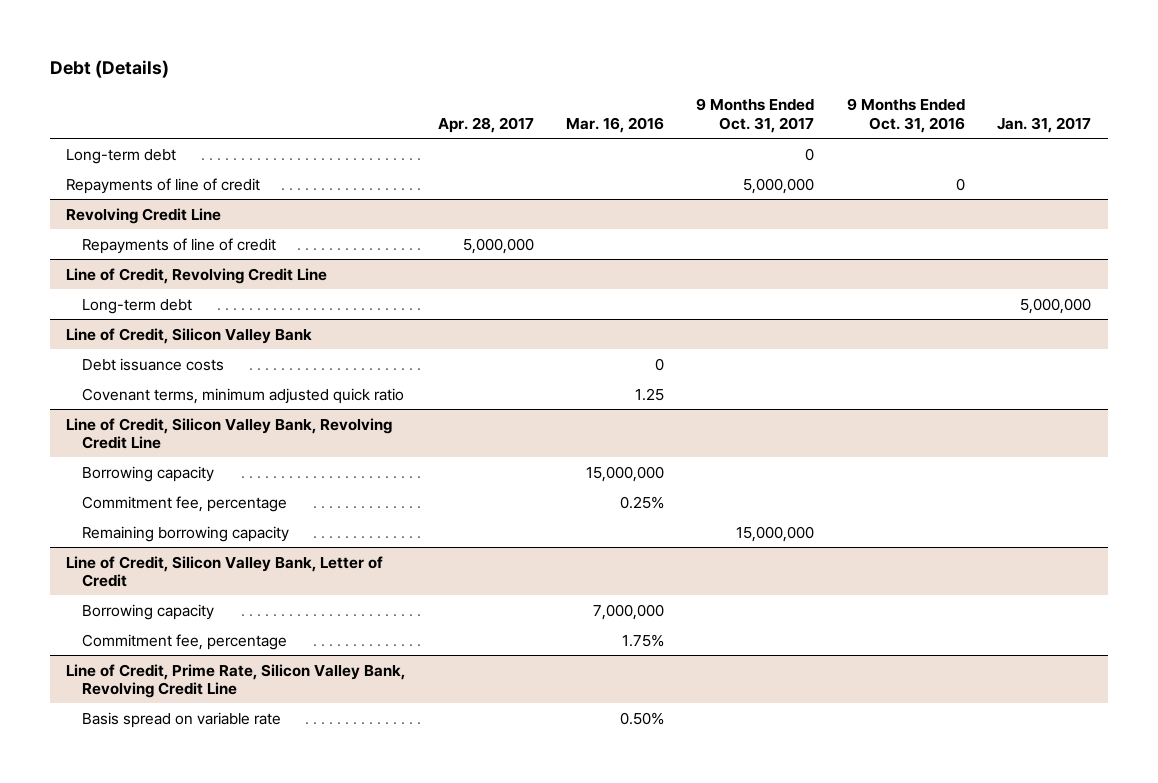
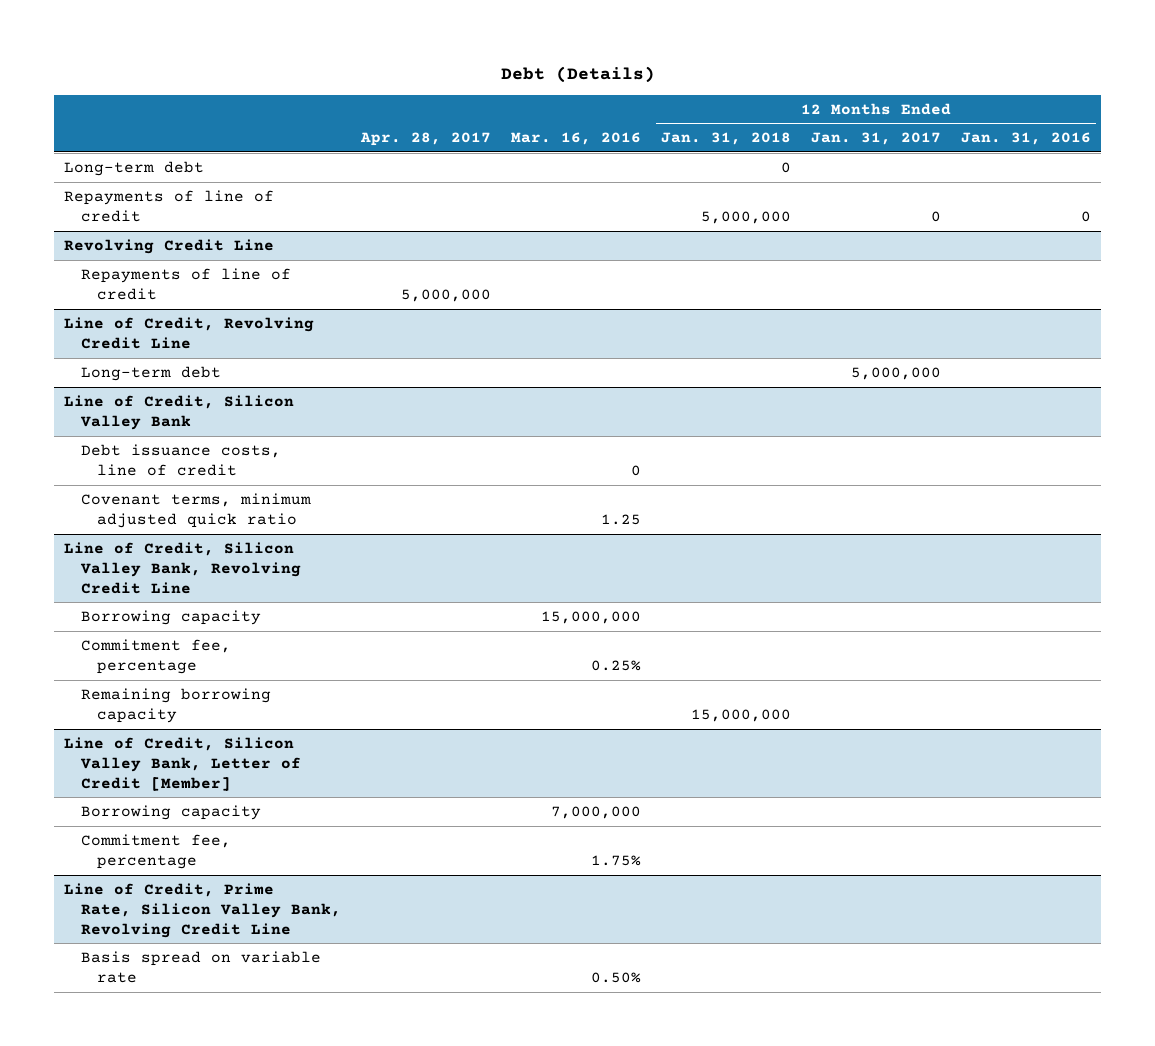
- | Apr. 28, 2017 | Mar. 16, 2016 | 9 Months Ended Oct. 31, 2017 | 9 Months Ended Oct. 31, 2016 | Jan. 31, 2017
+ | Apr. 28, 2017 | Mar. 16, 2016 | 12 Months Ended Jan. 31, 2018 | 12 Months Ended Jan. 31, 2017 | 12 Months Ended Jan. 31, 2016
@ Line of Credit, Silicon Valley Bank
- Debt issuance costs | | 0 | | |
+ Debt issuance costs, line of credit | | 0 | | |
- Line of Credit, Silicon Valley Bank, Letter of Credit
+ Line of Credit, Silicon Valley Bank, Letter of Credit [Member]

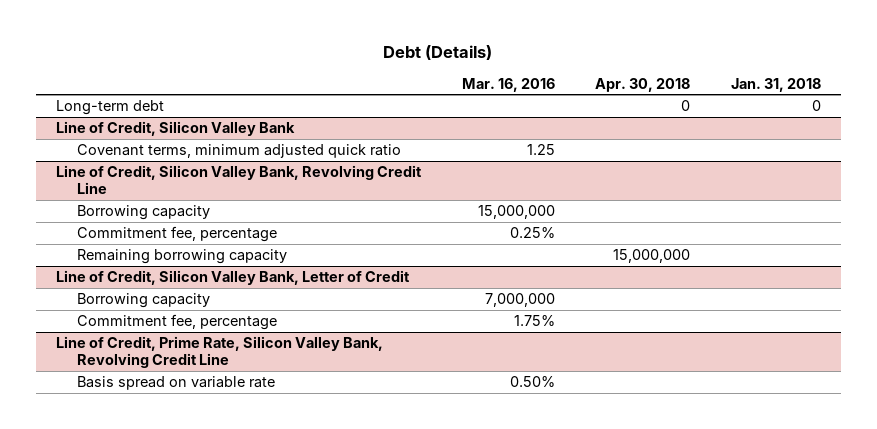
- | Apr. 28, 2017 | Mar. 16, 2016 | 12 Months Ended Jan. 31, 2018 | 12 Months Ended Jan. 31, 2017 | 12 Months Ended Jan. 31, 2016
+ | Mar. 16, 2016 | Apr. 30, 2018 | Jan. 31, 2018
- Repayments of line of credit | | | 5,000,000 | 0 | 0
- Revolving Credit Line
- Repayments of line of credit | 5,000,000 | | | |
- Line of Credit, Revolving Credit Line
- Long-term debt | | | | 5,000,000 |
@ Line of Credit, Silicon Valley Bank
- Debt issuance costs, line of credit | | 0 | | |
- Line of Credit, Silicon Valley Bank, Letter of Credit [Member]
+ Line of Credit, Silicon Valley Bank, Letter of Credit

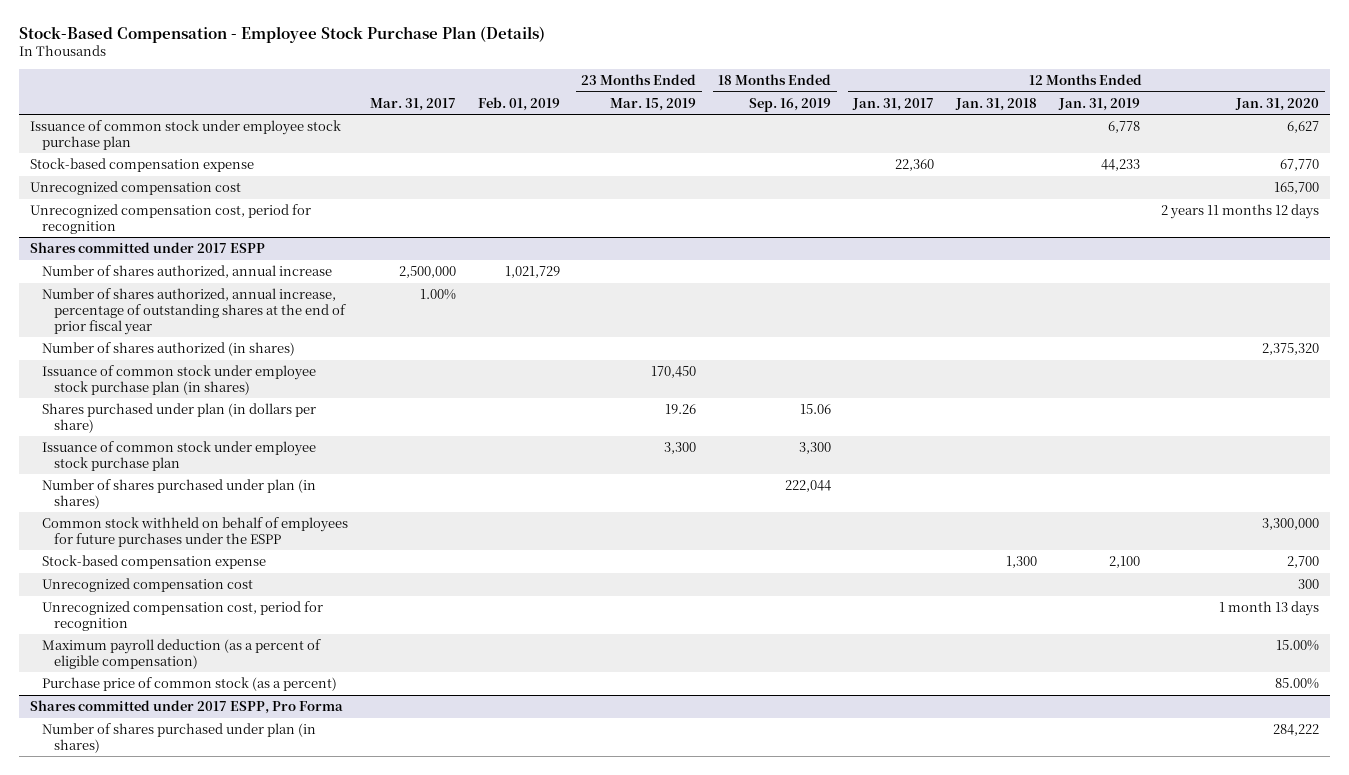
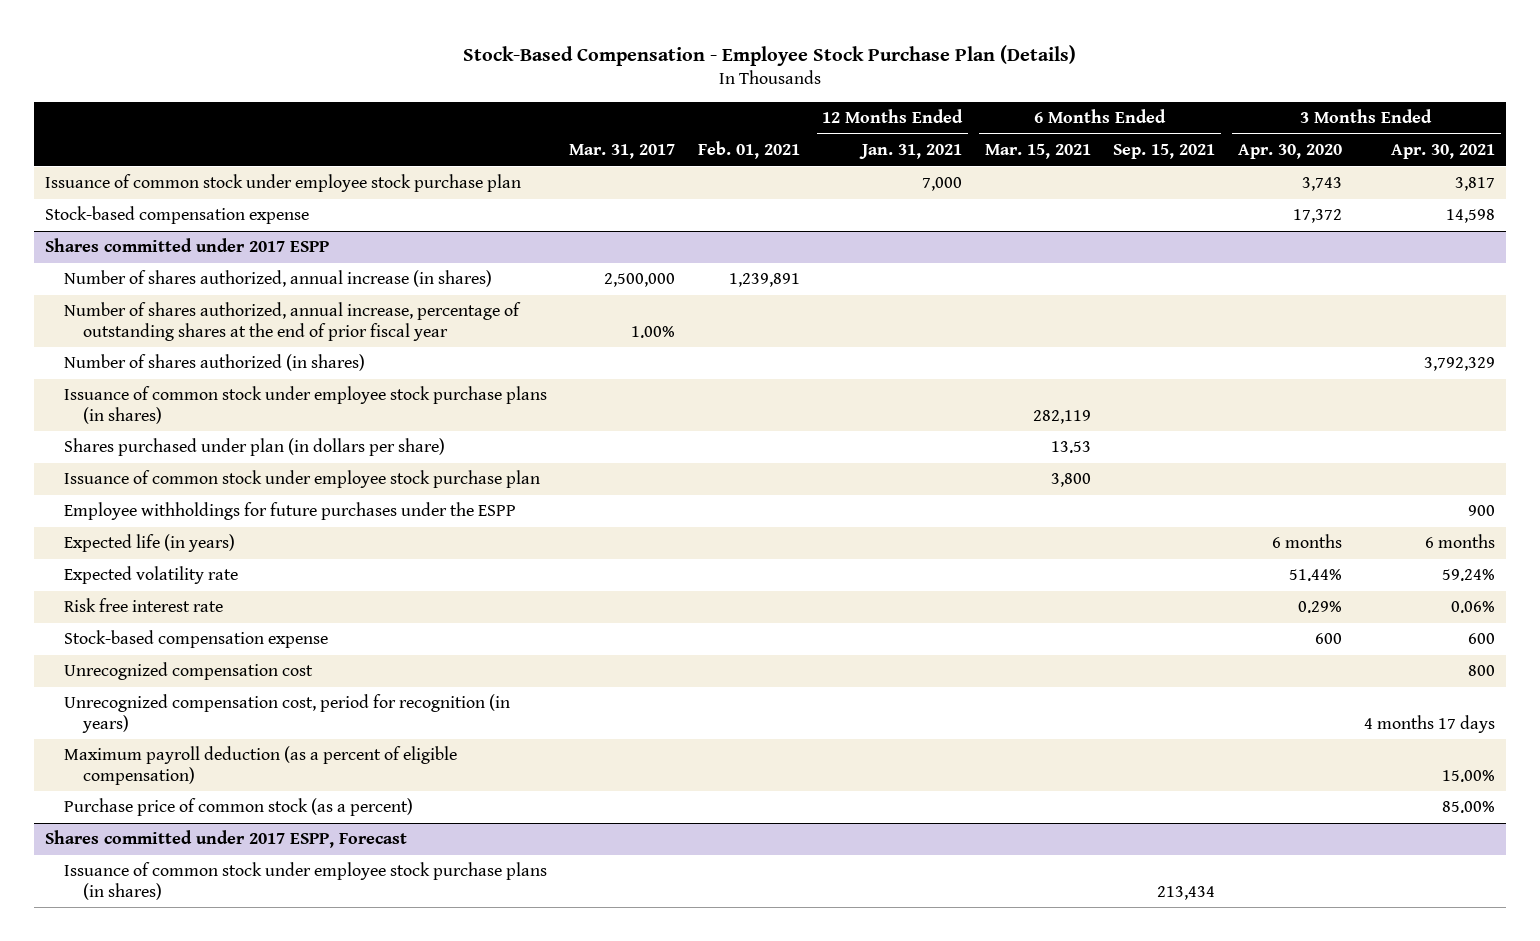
- | Mar. 31, 2017 | Feb. 01, 2019 | 23 Months Ended Mar. 15, 2019 | 18 Months Ended Sep. 16, 2019 | 12 Months Ended Jan. 31, 2017 | 12 Months Ended Jan. 31, 2018 | 12 Months Ended Jan. 31, 2019 | 12 Months Ended Jan. 31, 2020
+ | Mar. 31, 2017 | Feb. 01, 2021 | 12 Months Ended Jan. 31, 2021 | 6 Months Ended Mar. 15, 2021 | 6 Months Ended Sep. 15, 2021 | 3 Months Ended Apr. 30, 2020 | 3 Months Ended Apr. 30, 2021
- Unrecognized compensation cost | | | | | | | | 165,700
- Unrecognized compensation cost, period for recognition | | | | | | | | 2 years 11 months 12 days
@ Shares committed under 2017 ESPP
- Number of shares authorized, annual increase | 2,500,000 | 1,021,729 | | | | | |
+ Number of shares authorized, annual increase (in shares) | 2,500,000 | 1,239,891 | | | | |
- Issuance of common stock under employee stock purchase plan (in shares) | | | 170,450 | | | | |
+ Issuance of common stock under employee stock purchase plans (in shares) | | | | 282,119 | | |
- Number of shares purchased under plan (in shares) | | | | 222,044 | | | |
- Common stock withheld on behalf of employees for future purchases under the ESPP | | | | | | | | 3,300,000
+ Employee withholdings for future purchases under the ESPP | | | | | | | 900
+ Expected life (in years) | | | | | | 6 months | 6 months
+ Expected volatility rate | | | | | | 51.44% | 59.24%
+ Risk free interest rate | | | | | | 0.29% | 0.06%
- Unrecognized compensation cost, period for recognition | | | | | | | | 1 month 13 days
+ Unrecognized compensation cost, period for recognition (in years) | | | | | | | 4 months 17 days
- Shares committed under 2017 ESPP, Pro Forma
- Number of shares purchased under plan (in shares) | | | | | | | | 284,222
+ Shares committed under 2017 ESPP, Forecast
+ Issuance of common stock under employee stock purchase plans (in shares) | | | | | 213,434 | |

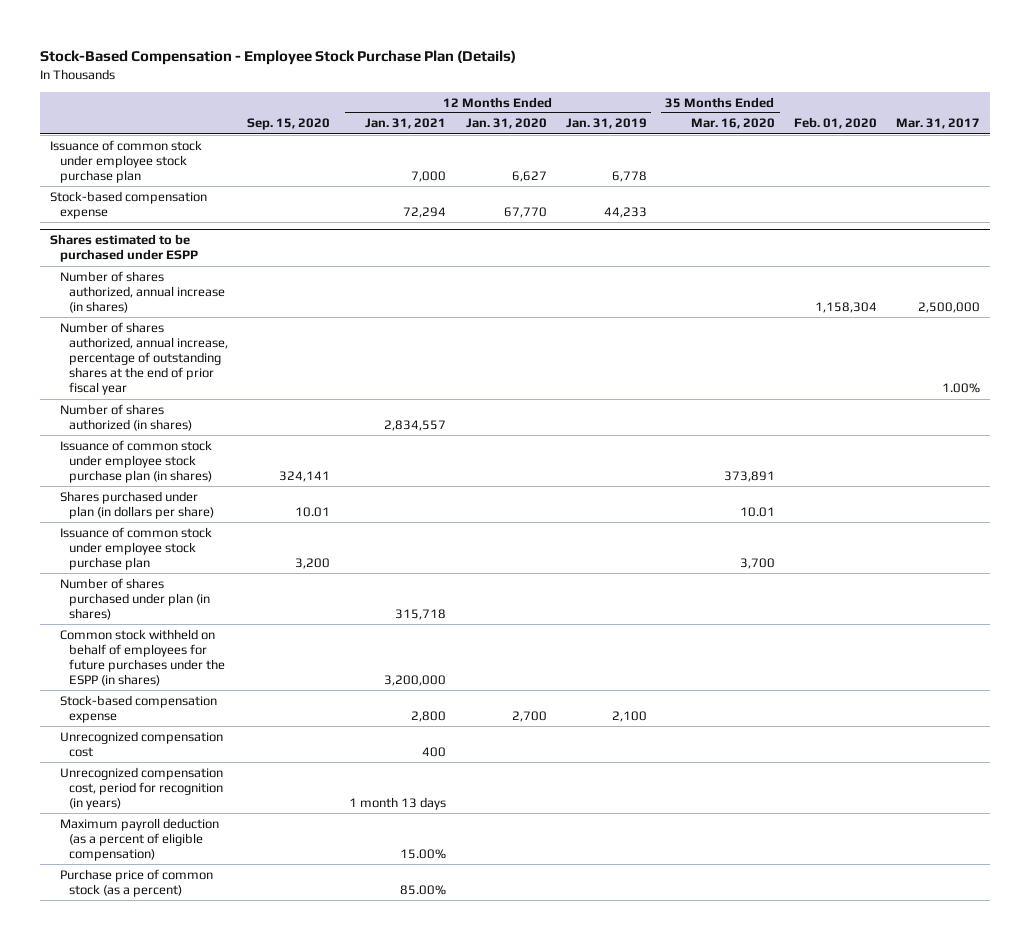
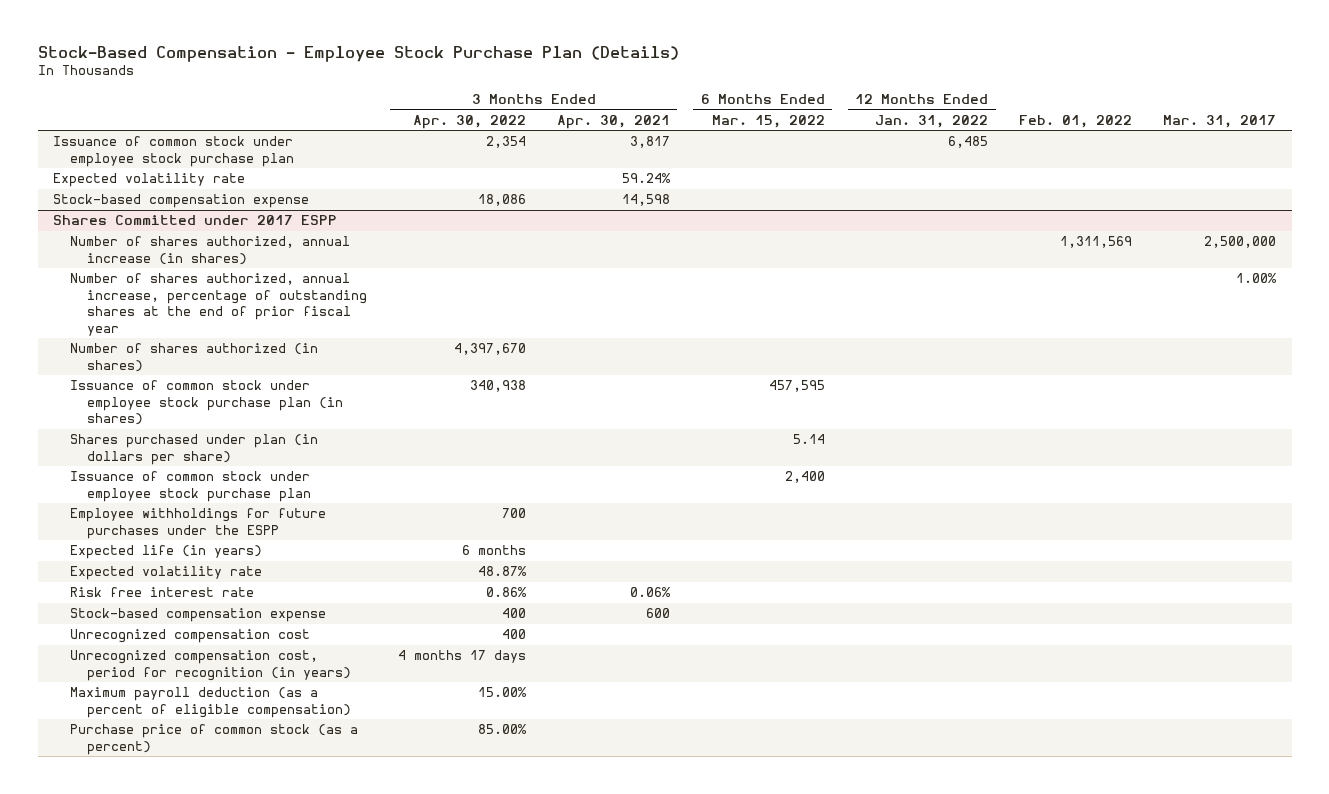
- | Sep. 15, 2020 | 12 Months Ended Jan. 31, 2021 | 12 Months Ended Jan. 31, 2020 | 12 Months Ended Jan. 31, 2019 | 35 Months Ended Mar. 16, 2020 | Feb. 01, 2020 | Mar. 31, 2017
+ | 3 Months Ended Apr. 30, 2022 | 3 Months Ended Apr. 30, 2021 | 6 Months Ended Mar. 15, 2022 | 12 Months Ended Jan. 31, 2022 | Feb. 01, 2022 | Mar. 31, 2017
+ Expected volatility rate | | 59.24% | | | |
- Shares estimated to be purchased under ESPP
+ Shares Committed under 2017 ESPP
- Number of shares purchased under plan (in shares) | | 315,718 | | | | |
- Common stock withheld on behalf of employees for future purchases under the ESPP (in shares) | | 3,200,000 | | | | |
+ Employee withholdings for future purchases under the ESPP | 700 | | | | |
+ Expected life (in years) | 6 months | | | | |
+ Expected volatility rate | 48.87% | | | | |
+ Risk free interest rate | 0.86% | 0.06% | | | |

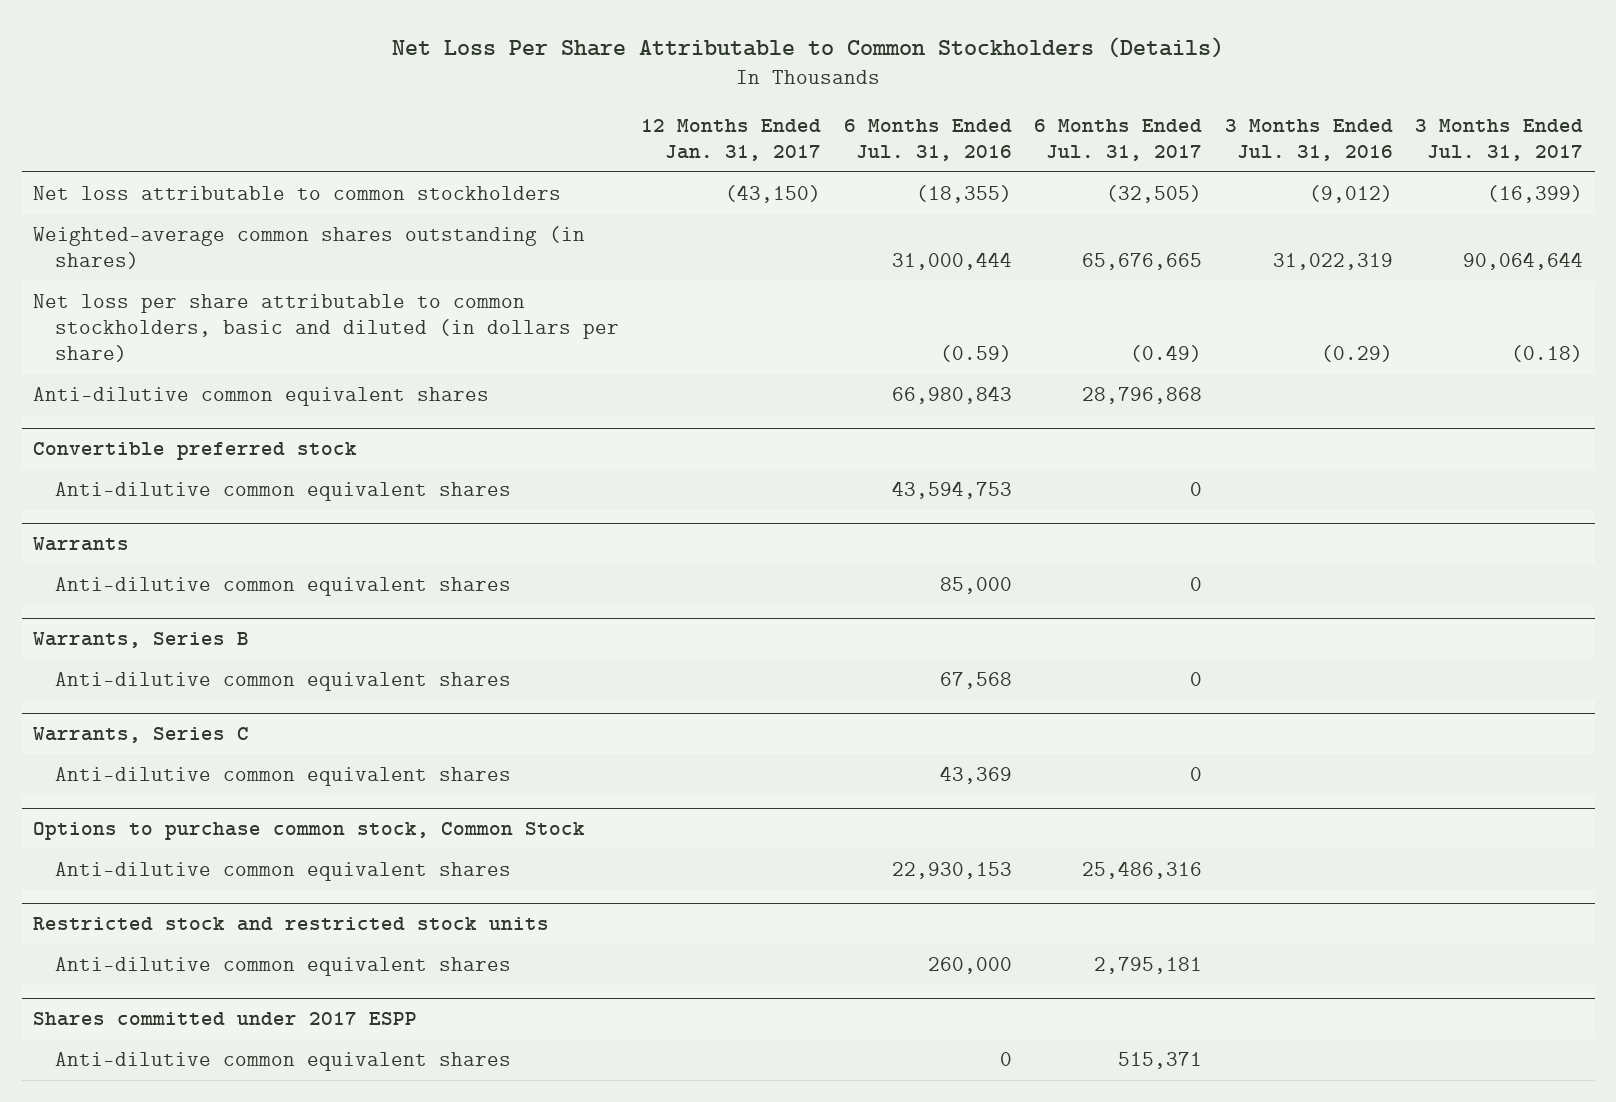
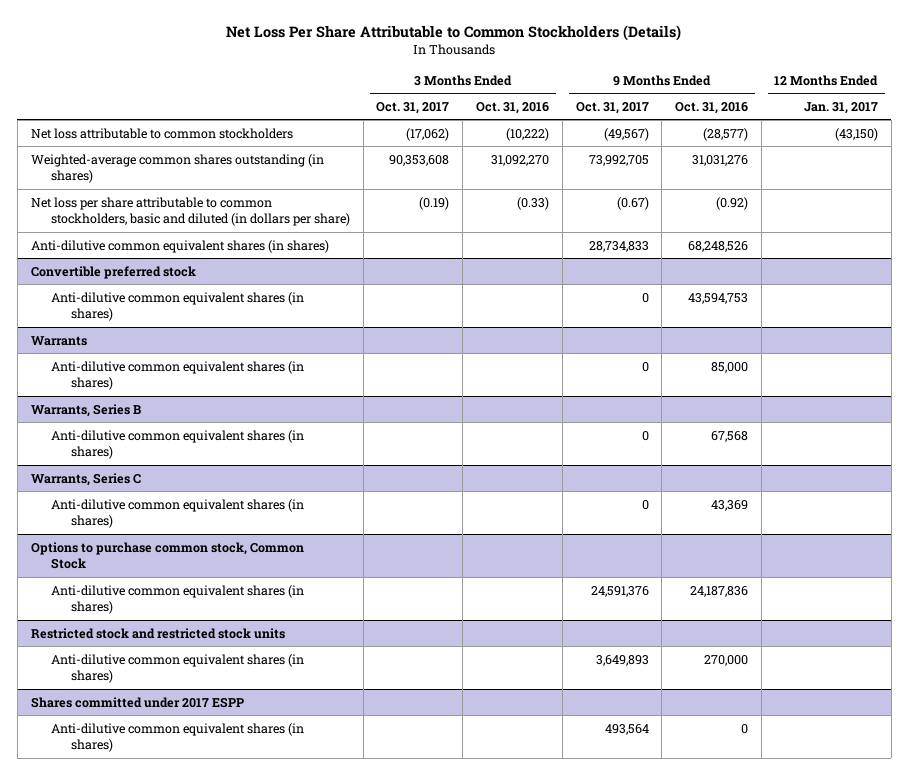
- | 12 Months Ended Jan. 31, 2017 | 6 Months Ended Jul. 31, 2016 | 6 Months Ended Jul. 31, 2017 | 3 Months Ended Jul. 31, 2016 | 3 Months Ended Jul. 31, 2017
+ | 3 Months Ended Oct. 31, 2017 | 3 Months Ended Oct. 31, 2016 | 9 Months Ended Oct. 31, 2017 | 9 Months Ended Oct. 31, 2016 | 12 Months Ended Jan. 31, 2017
- Anti-dilutive common equivalent shares | | 66,980,843 | 28,796,868 | |
+ Anti-dilutive common equivalent shares (in shares) | | | 28,734,833 | 68,248,526 |
@ Convertible preferred stock
- Anti-dilutive common equivalent shares | | 43,594,753 | 0 | |
+ Anti-dilutive common equivalent shares (in shares) | | | 0 | 43,594,753 |
@ Warrants
- Anti-dilutive common equivalent shares | | 85,000 | 0 | |
+ Anti-dilutive common equivalent shares (in shares) | | | 0 | 85,000 |
@ Warrants, Series B
- Anti-dilutive common equivalent shares | | 67,568 | 0 | |
+ Anti-dilutive common equivalent shares (in shares) | | | 0 | 67,568 |
@ Warrants, Series C
- Anti-dilutive common equivalent shares | | 43,369 | 0 | |
+ Anti-dilutive common equivalent shares (in shares) | | | 0 | 43,369 |
@ Options to purchase common stock, Common Stock
- Anti-dilutive common equivalent shares | | 22,930,153 | 25,486,316 | |
+ Anti-dilutive common equivalent shares (in shares) | | | 24,591,376 | 24,187,836 |
@ Restricted stock and restricted stock units
- Anti-dilutive common equivalent shares | | 260,000 | 2,795,181 | |
+ Anti-dilutive common equivalent shares (in shares) | | | 3,649,893 | 270,000 |
@ Shares committed under 2017 ESPP
- Anti-dilutive common equivalent shares | | 0 | 515,371 | |
+ Anti-dilutive common equivalent shares (in shares) | | | 493,564 | 0 |

